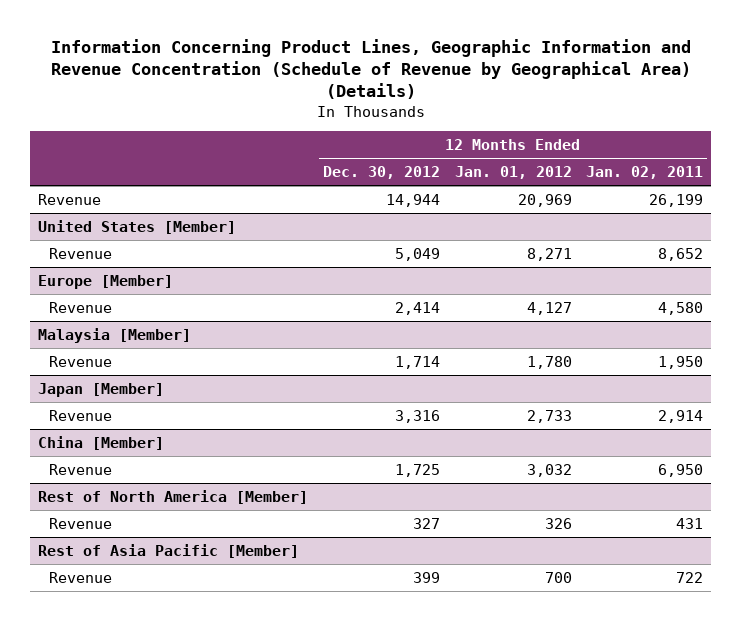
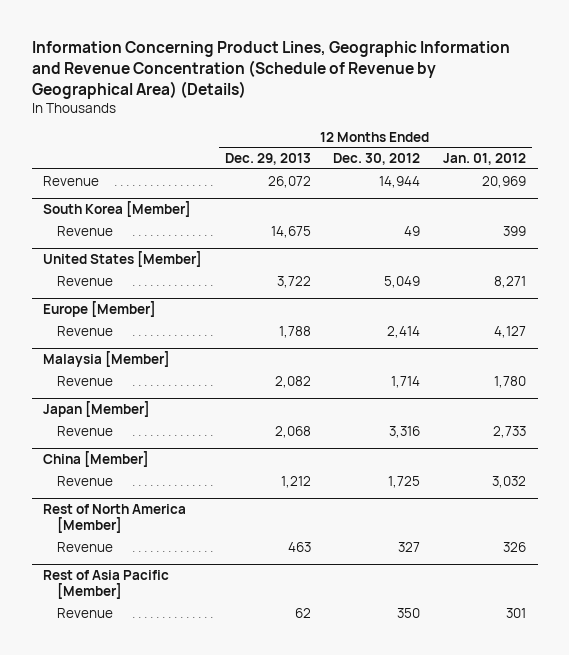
- | 12 Months Ended Dec. 30, 2012 | 12 Months Ended Jan. 01, 2012 | 12 Months Ended Jan. 02, 2011
+ | 12 Months Ended Dec. 29, 2013 | 12 Months Ended Dec. 30, 2012 | 12 Months Ended Jan. 01, 2012
+ South Korea [Member]
+ Revenue | 14,675 | 49 | 399
@ Rest of Asia Pacific [Member]
- Revenue | 399 | 700 | 722
+ Revenue | 62 | 350 | 301

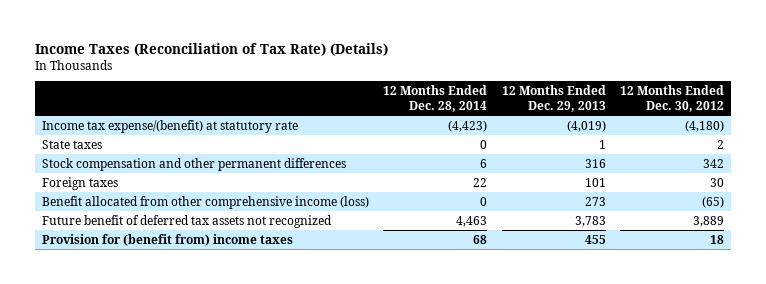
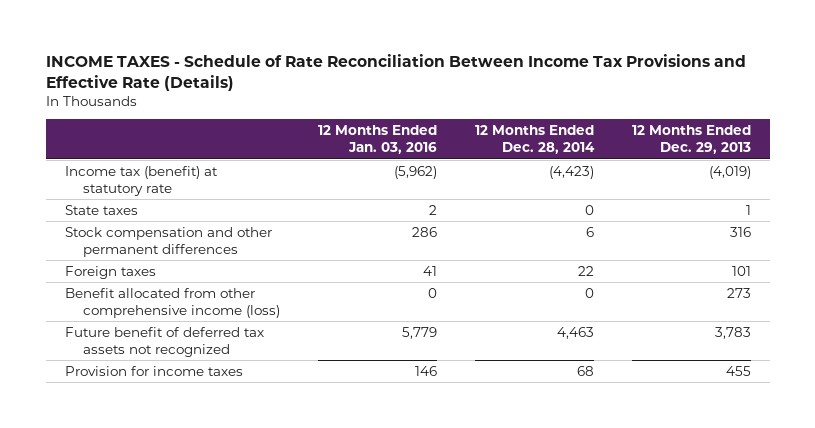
- Income Taxes (Reconciliation of Tax Rate) (Details)
+ INCOME TAXES - Schedule of Rate Reconciliation Between Income Tax Provisions and Effective Rate (Details)
- | 12 Months Ended Dec. 28, 2014 | 12 Months Ended Dec. 29, 2013 | 12 Months Ended Dec. 30, 2012
+ | 12 Months Ended Jan. 03, 2016 | 12 Months Ended Dec. 28, 2014 | 12 Months Ended Dec. 29, 2013
- Income tax expense/(benefit) at statutory rate | (4,423) | (4,019) | (4,180)
+ Income tax (benefit) at statutory rate | (5,962) | (4,423) | (4,019)
- Provision for (benefit from) income taxes | 68 | 455 | 18
+ Provision for income taxes | 146 | 68 | 455

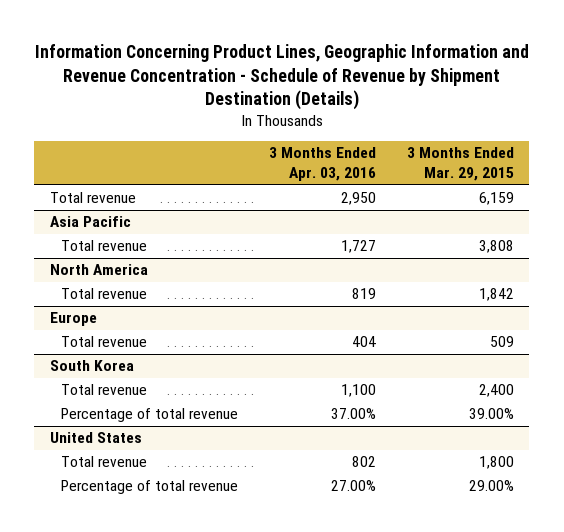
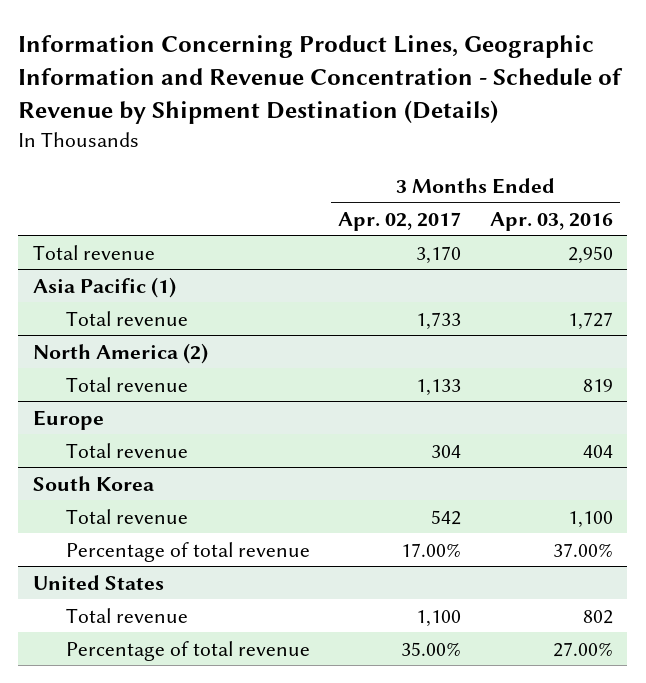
- | 3 Months Ended Apr. 03, 2016 | 3 Months Ended Mar. 29, 2015
+ | 3 Months Ended Apr. 02, 2017 | 3 Months Ended Apr. 03, 2016
- Asia Pacific
+ Asia Pacific (1)
- North America
+ North America (2)

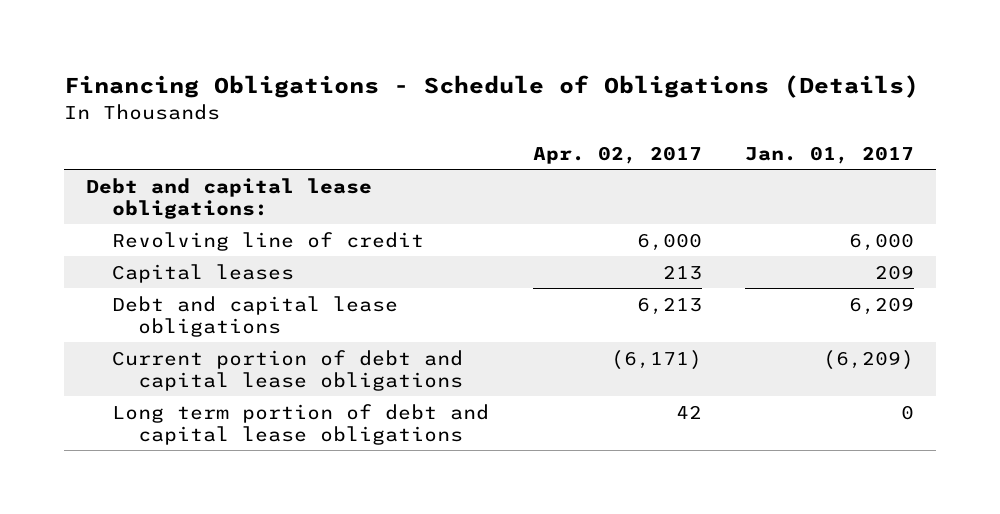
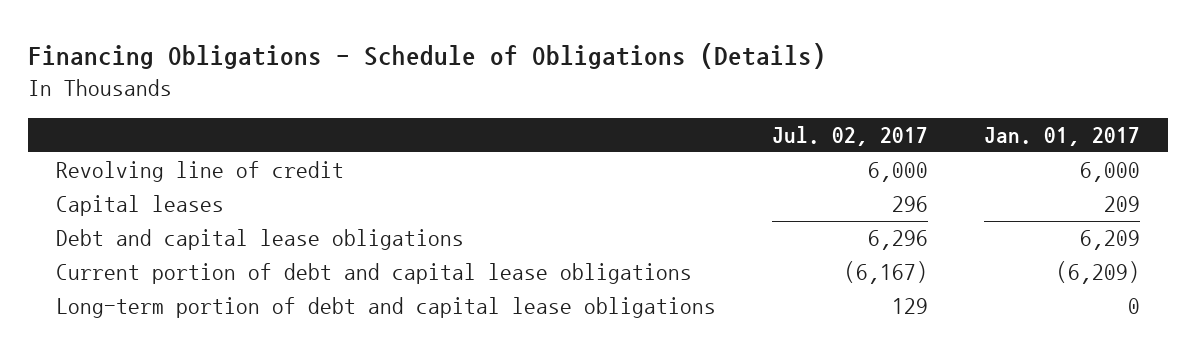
- | Apr. 02, 2017 | Jan. 01, 2017
+ | Jul. 02, 2017 | Jan. 01, 2017
- Debt and capital lease obligations:
- Long term portion of debt and capital lease obligations | 42 | 0
+ Long-term portion of debt and capital lease obligations | 129 | 0

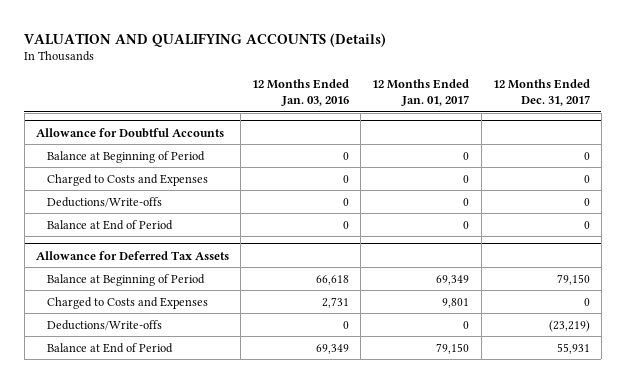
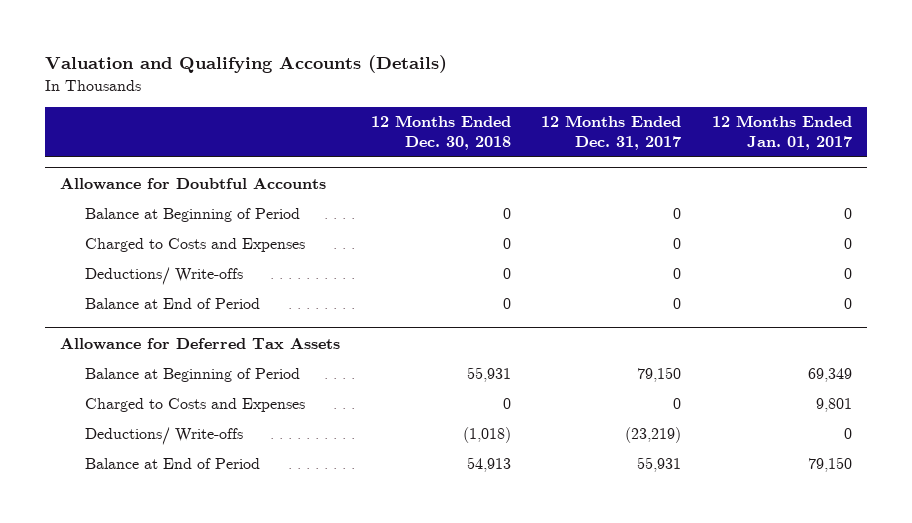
- VALUATION AND QUALIFYING ACCOUNTS (Details)
+ Valuation and Qualifying Accounts (Details)
- | 12 Months Ended Jan. 03, 2016 | 12 Months Ended Jan. 01, 2017 | 12 Months Ended Dec. 31, 2017
+ | 12 Months Ended Dec. 30, 2018 | 12 Months Ended Dec. 31, 2017 | 12 Months Ended Jan. 01, 2017
@ Allowance for Doubtful Accounts
- Deductions/Write-offs | 0 | 0 | 0
+ Deductions/ Write-offs | 0 | 0 | 0
@ Allowance for Deferred Tax Assets
- Deductions/Write-offs | 0 | 0 | (23,219)
+ Deductions/ Write-offs | (1,018) | (23,219) | 0

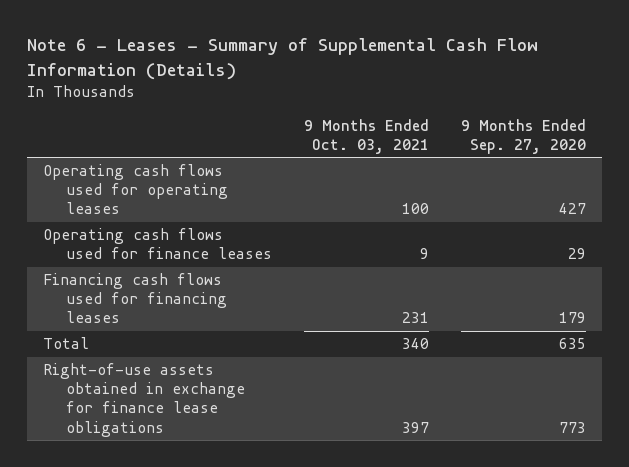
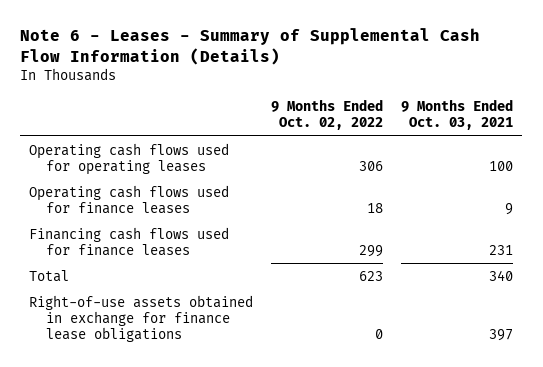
- | 9 Months Ended Oct. 03, 2021 | 9 Months Ended Sep. 27, 2020
+ | 9 Months Ended Oct. 02, 2022 | 9 Months Ended Oct. 03, 2021
- Financing cash flows used for financing leases | 231 | 179
+ Financing cash flows used for finance leases | 299 | 231

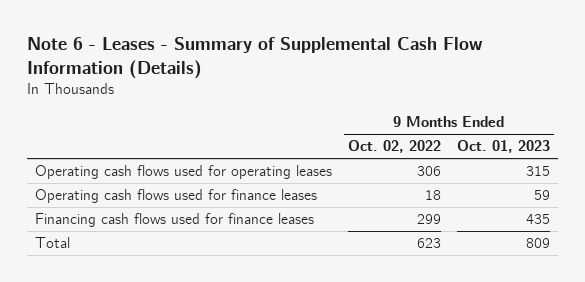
- | 9 Months Ended Oct. 02, 2022 | 9 Months Ended Oct. 03, 2021
+ | 9 Months Ended Oct. 02, 2022 | 9 Months Ended Oct. 01, 2023
- Right-of-use assets obtained in exchange for finance lease obligations | 0 | 397

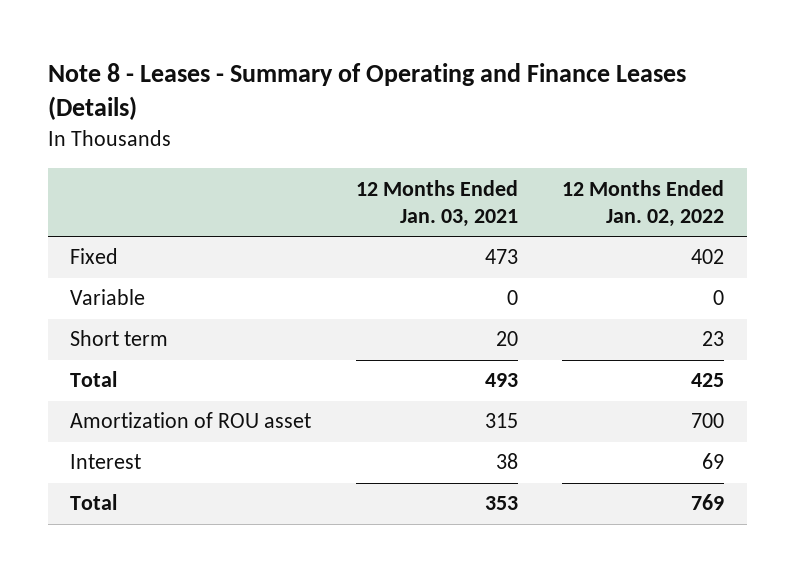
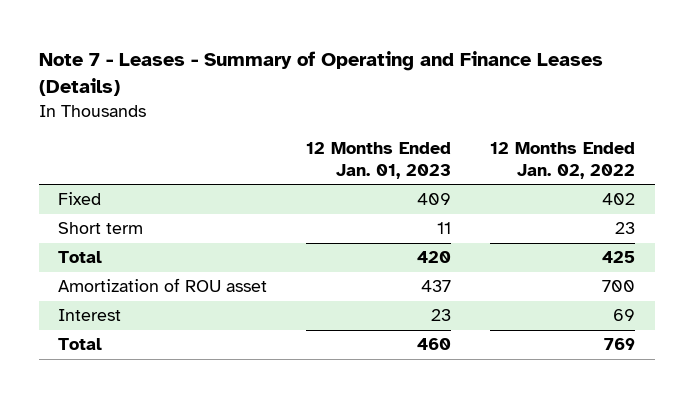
- Note 8 - Leases - Summary of Operating and Finance Leases (Details)
+ Note 7 - Leases - Summary of Operating and Finance Leases (Details)
- | 12 Months Ended Jan. 03, 2021 | 12 Months Ended Jan. 02, 2022
+ | 12 Months Ended Jan. 01, 2023 | 12 Months Ended Jan. 02, 2022
- Variable | 0 | 0

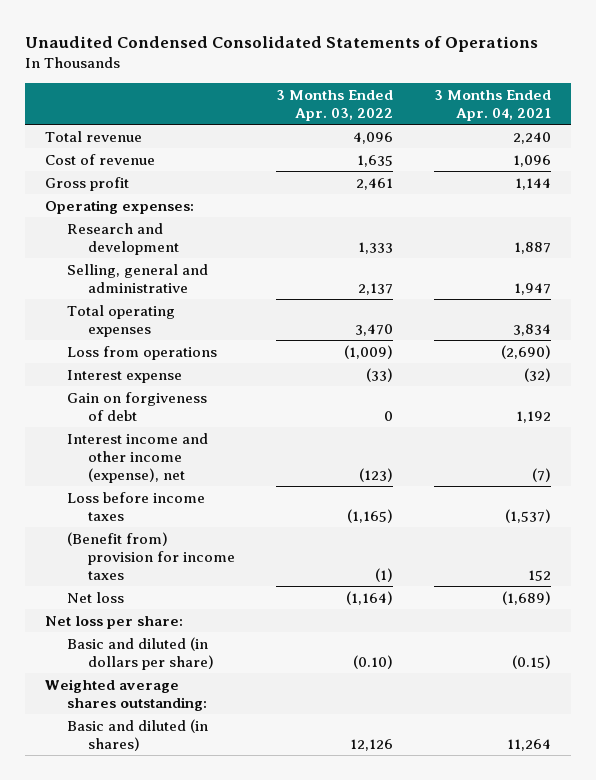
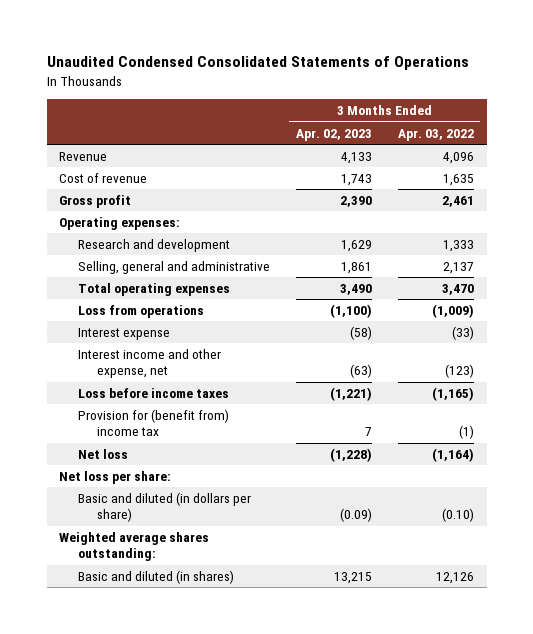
- | 3 Months Ended Apr. 03, 2022 | 3 Months Ended Apr. 04, 2021
+ | 3 Months Ended Apr. 02, 2023 | 3 Months Ended Apr. 03, 2022
- Total revenue | 4,096 | 2,240
+ Revenue | 4,133 | 4,096
- Gain on forgiveness of debt | 0 | 1,192
- Interest income and other income (expense), net | (123) | (7)
+ Interest income and other expense, net | (63) | (123)
- (Benefit from) provision for income taxes | (1) | 152
+ Provision for (benefit from) income tax | 7 | (1)

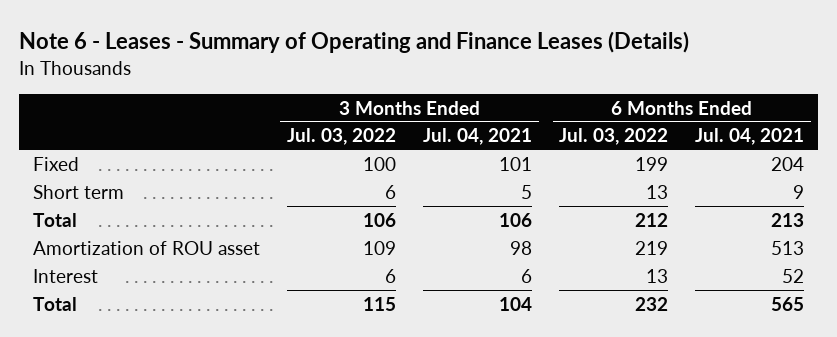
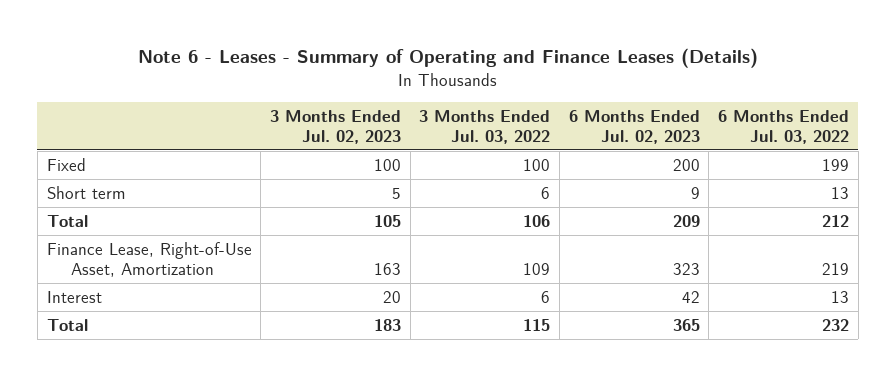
- | 3 Months Ended Jul. 03, 2022 | 3 Months Ended Jul. 04, 2021 | 6 Months Ended Jul. 03, 2022 | 6 Months Ended Jul. 04, 2021
+ | 3 Months Ended Jul. 02, 2023 | 3 Months Ended Jul. 03, 2022 | 6 Months Ended Jul. 02, 2023 | 6 Months Ended Jul. 03, 2022
- Amortization of ROU asset | 109 | 98 | 219 | 513
+ Finance Lease, Right-of-Use Asset, Amortization | 163 | 109 | 323 | 219

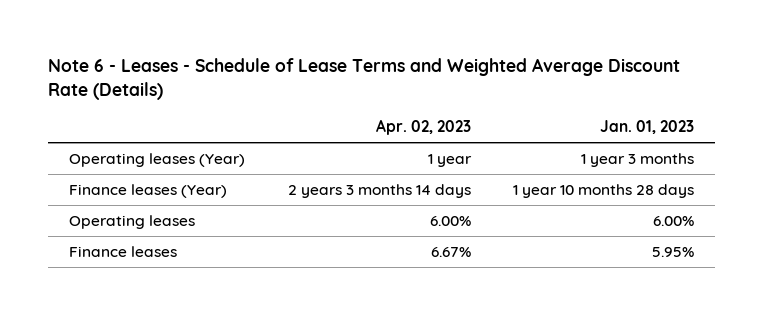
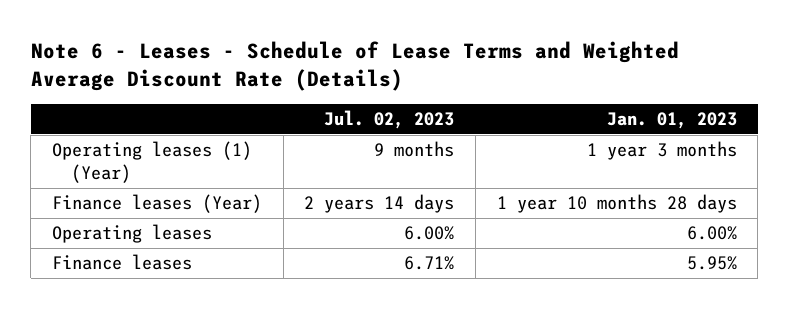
- | Apr. 02, 2023 | Jan. 01, 2023
+ | Jul. 02, 2023 | Jan. 01, 2023
- Operating leases (Year) | 1 year | 1 year 3 months
+ Operating leases (1) (Year) | 9 months | 1 year 3 months

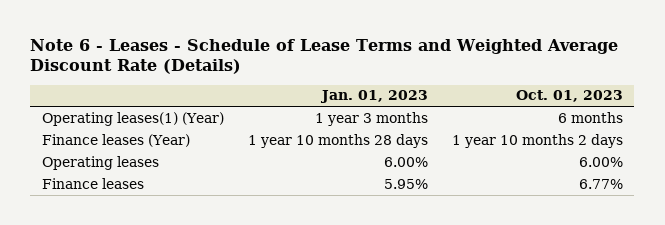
- | Jul. 02, 2023 | Jan. 01, 2023
+ | Jan. 01, 2023 | Oct. 01, 2023
- Operating leases (1) (Year) | 9 months | 1 year 3 months
+ Operating leases(1) (Year) | 1 year 3 months | 6 months

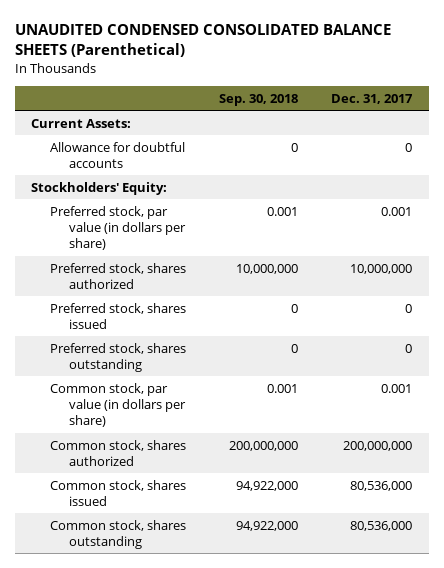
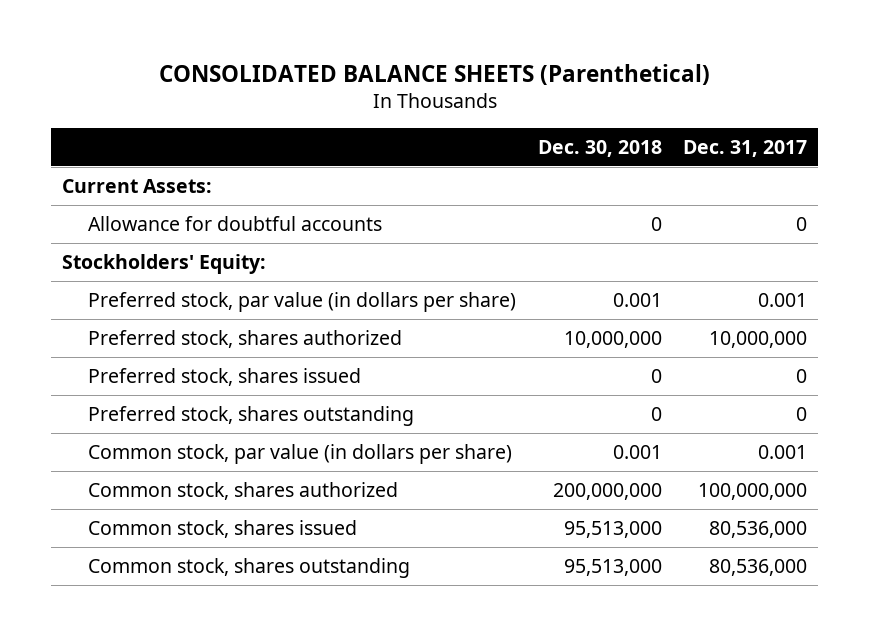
- UNAUDITED CONDENSED CONSOLIDATED BALANCE SHEETS (Parenthetical)
+ CONSOLIDATED BALANCE SHEETS (Parenthetical)
- | Sep. 30, 2018 | Dec. 31, 2017
+ | Dec. 30, 2018 | Dec. 31, 2017
- Common stock, shares authorized | 200,000,000 | 200,000,000
+ Common stock, shares authorized | 200,000,000 | 100,000,000

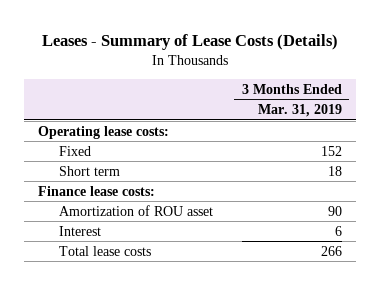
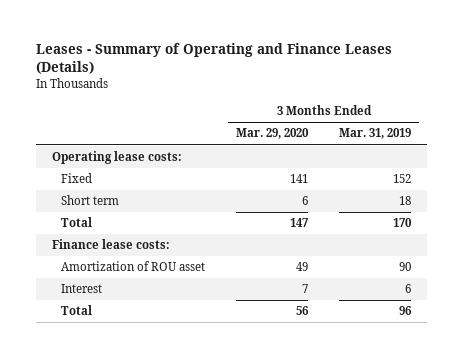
- Leases - Summary of Lease Costs (Details)
+ Leases - Summary of Operating and Finance Leases (Details)
- | 3 Months Ended Mar. 31, 2019
+ | 3 Months Ended Mar. 29, 2020 | 3 Months Ended Mar. 31, 2019
+ Total | 147 | 170
- Total lease costs | 266
+ Total | 56 | 96

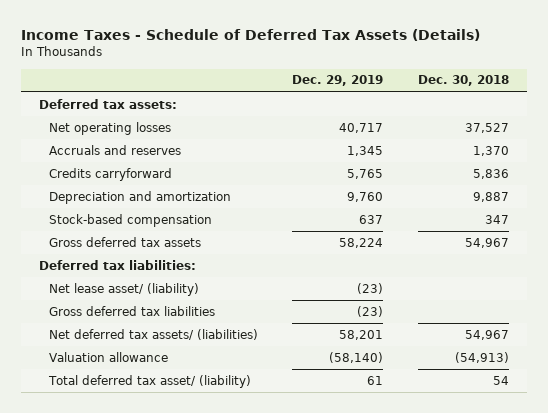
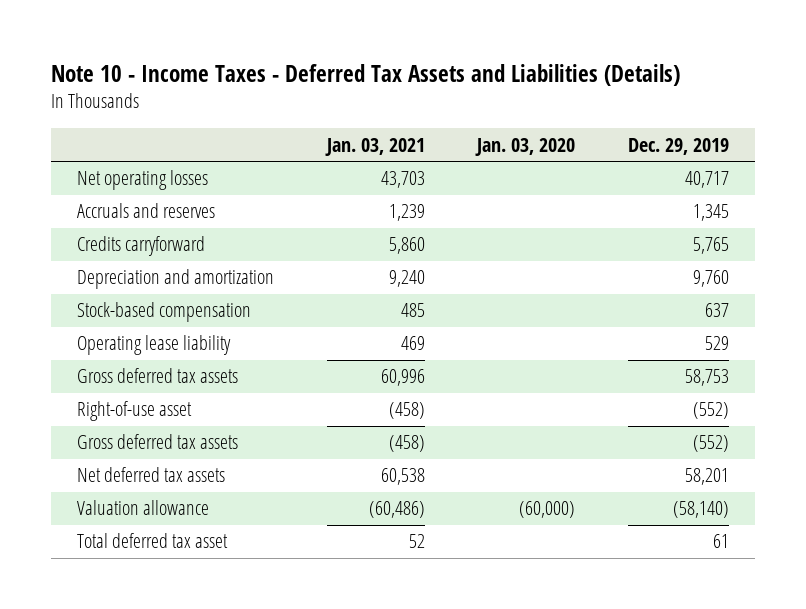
- Income Taxes - Schedule of Deferred Tax Assets (Details)
+ Note 10 - Income Taxes - Deferred Tax Assets and Liabilities (Details)
- | Dec. 29, 2019 | Dec. 30, 2018
+ | Jan. 03, 2021 | Jan. 03, 2020 | Dec. 29, 2019
- Deferred tax assets:
- Gross deferred tax assets | 58,224 | 54,967
- Deferred tax liabilities:
- Net lease asset/ (liability) | (23) |
- Gross deferred tax liabilities | (23) |
- Net deferred tax assets/ (liabilities) | 58,201 | 54,967
+ Operating lease liability | 469 | | 529
+ Gross deferred tax assets | 60,996 | | 58,753
+ Right-of-use asset | (458) | | (552)
+ Gross deferred tax assets | (458) | | (552)
+ Net deferred tax assets | 60,538 | | 58,201
- Total deferred tax asset/ (liability) | 61 | 54
+ Total deferred tax asset | 52 | | 61

